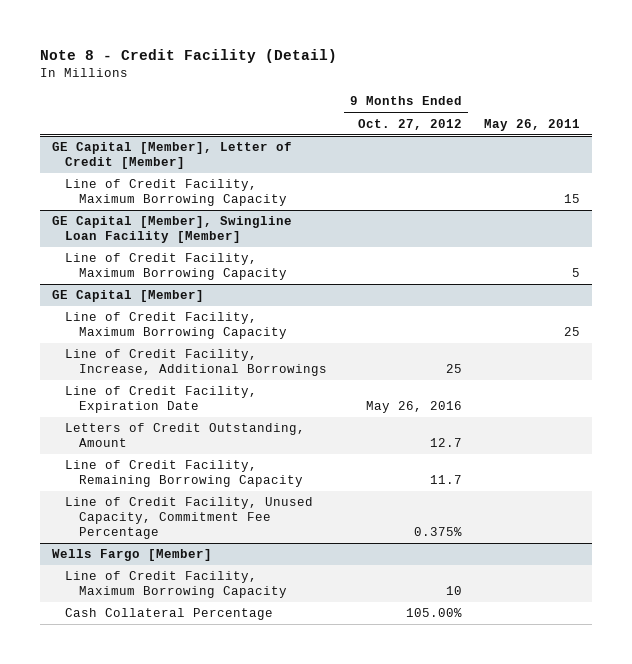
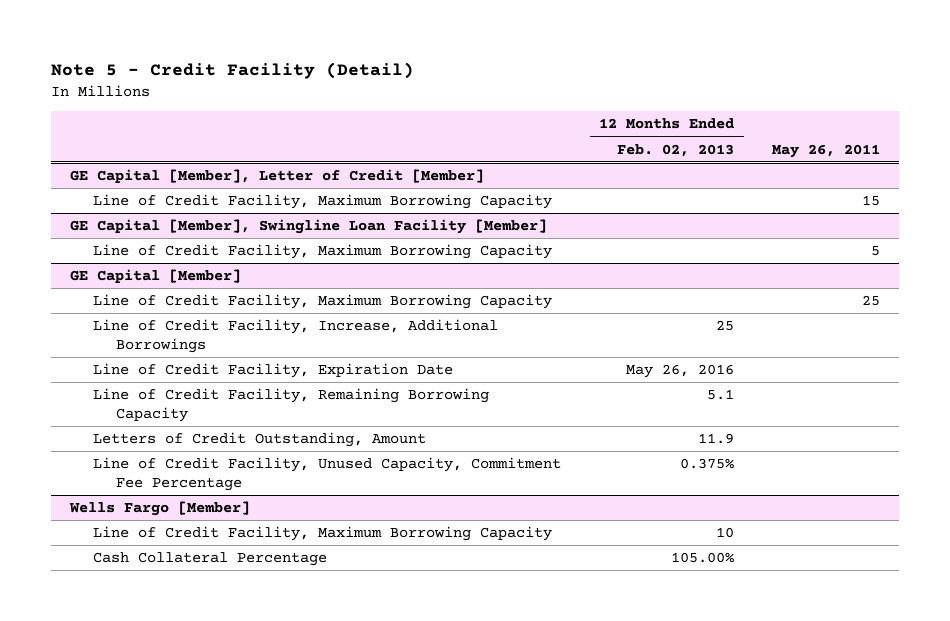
- Note 8 - Credit Facility (Detail)
+ Note 5 - Credit Facility (Detail)
- | 9 Months Ended Oct. 27, 2012 | May 26, 2011
+ | 12 Months Ended Feb. 02, 2013 | May 26, 2011
@ GE Capital [Member]
moved down: Letters of Credit Outstanding, Amount | 11.9 |

